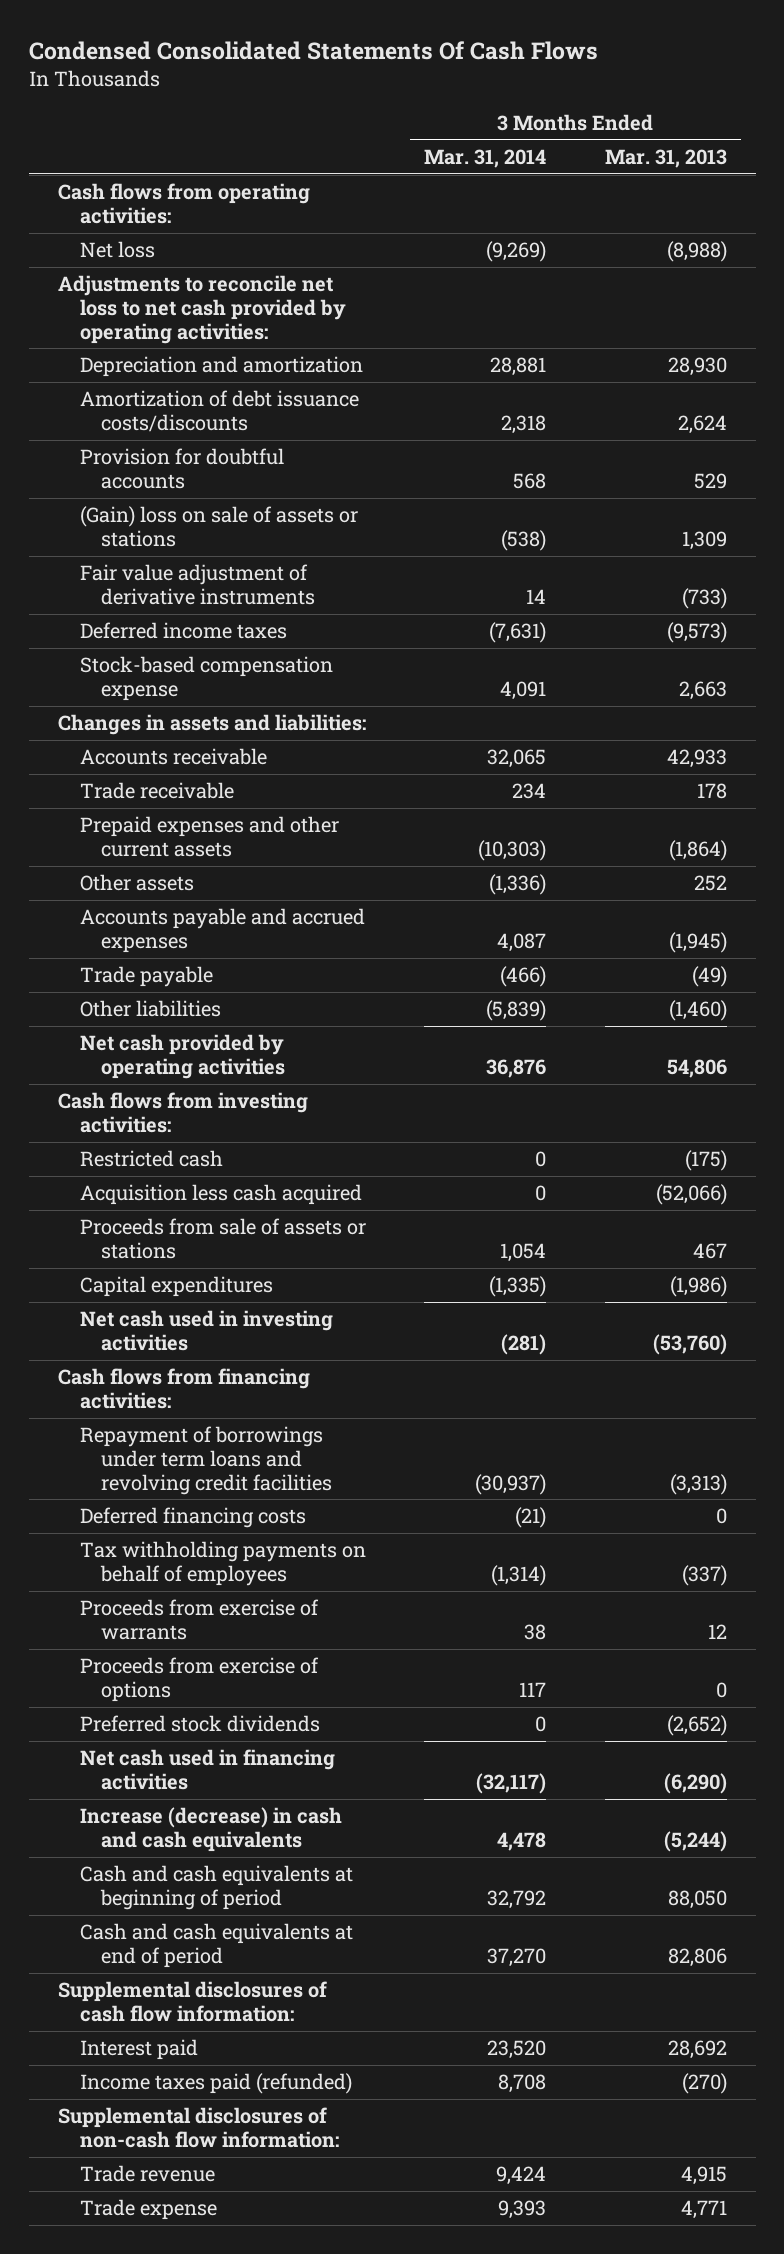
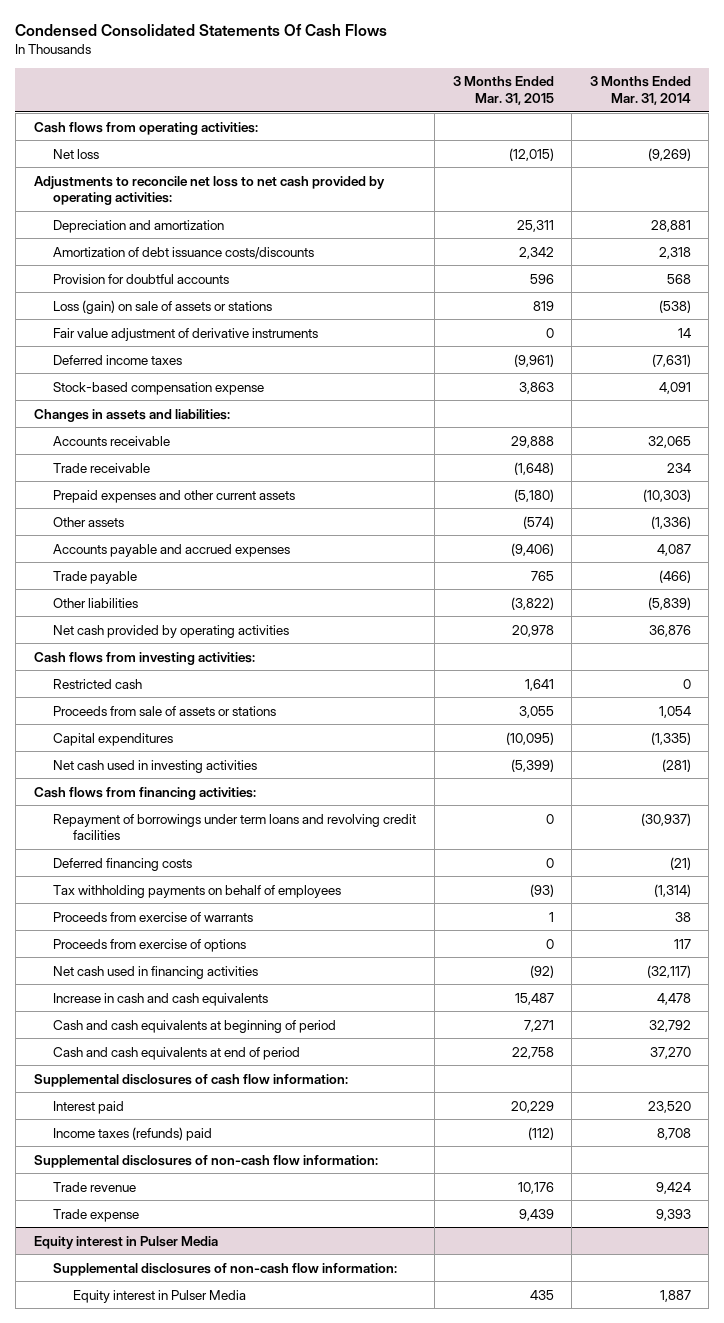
- | 3 Months Ended Mar. 31, 2014 | 3 Months Ended Mar. 31, 2013
+ | 3 Months Ended Mar. 31, 2015 | 3 Months Ended Mar. 31, 2014
- (Gain) loss on sale of assets or stations | (538) | 1,309
+ Loss (gain) on sale of assets or stations | 819 | (538)
- Acquisition less cash acquired | 0 | (52,066)
- Preferred stock dividends | 0 | (2,652)
- Increase (decrease) in cash and cash equivalents | 4,478 | (5,244)
+ Increase in cash and cash equivalents | 15,487 | 4,478
- Income taxes paid (refunded) | 8,708 | (270)
+ Income taxes (refunds) paid | (112) | 8,708
+ Equity interest in Pulser Media
+ Supplemental disclosures of non-cash flow information:
+ Equity interest in Pulser Media | 435 | 1,887

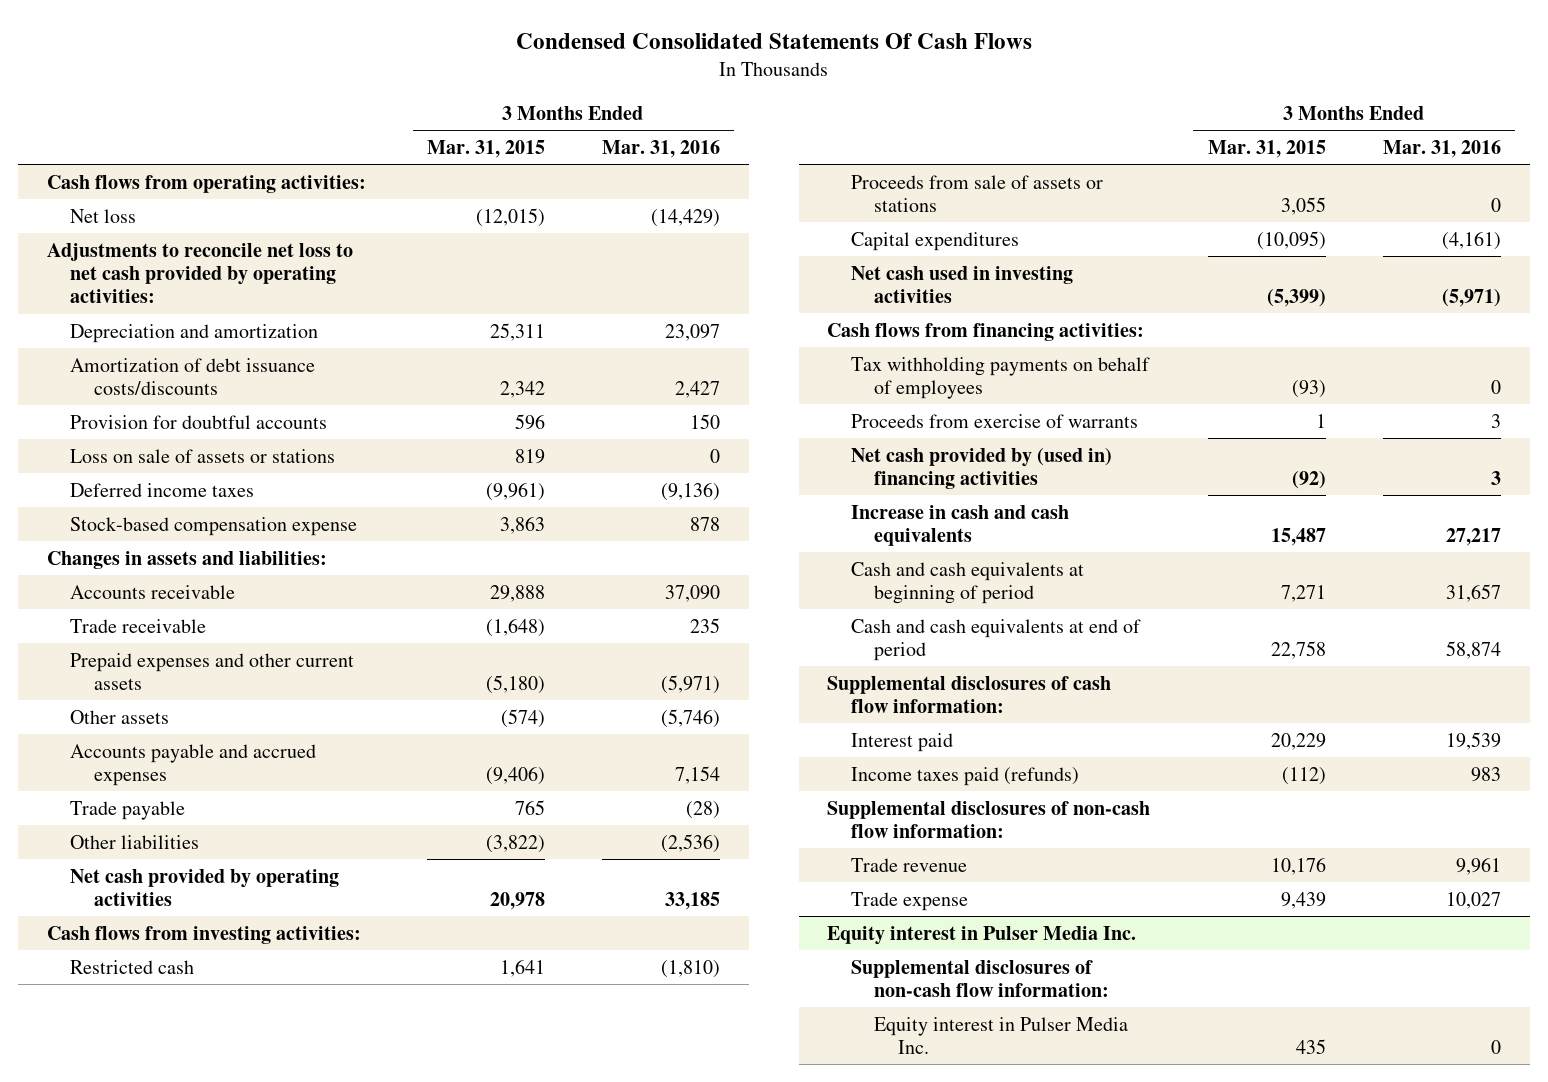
- | 3 Months Ended Mar. 31, 2015 | 3 Months Ended Mar. 31, 2014
+ | 3 Months Ended Mar. 31, 2015 | 3 Months Ended Mar. 31, 2016
- Loss (gain) on sale of assets or stations | 819 | (538)
- Fair value adjustment of derivative instruments | 0 | 14
+ Loss on sale of assets or stations | 819 | 0
- Repayment of borrowings under term loans and revolving credit facilities | 0 | (30,937)
- Deferred financing costs | 0 | (21)
- Proceeds from exercise of options | 0 | 117
- Net cash used in financing activities | (92) | (32,117)
+ Net cash provided by (used in) financing activities | (92) | 3
- Income taxes (refunds) paid | (112) | 8,708
+ Income taxes paid (refunds) | (112) | 983
- Equity interest in Pulser Media
+ Equity interest in Pulser Media Inc.
- Equity interest in Pulser Media | 435 | 1,887
+ Equity interest in Pulser Media Inc. | 435 | 0

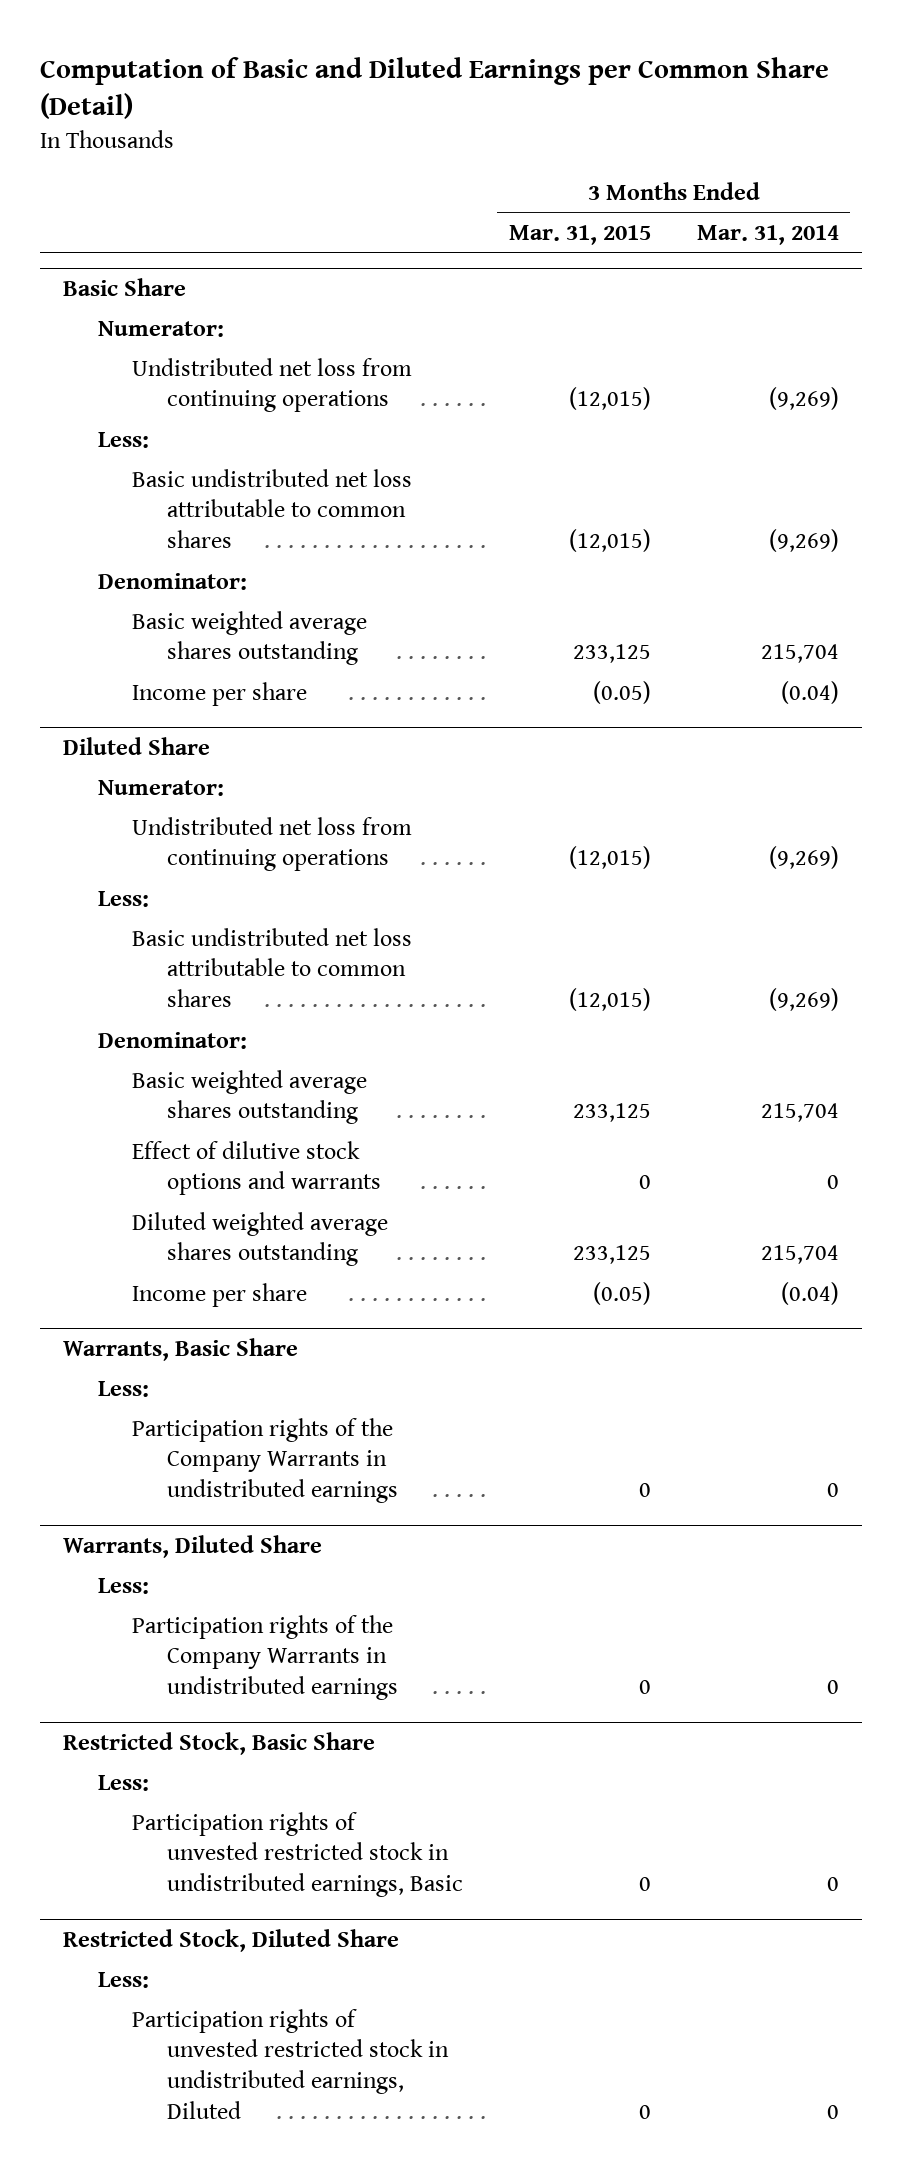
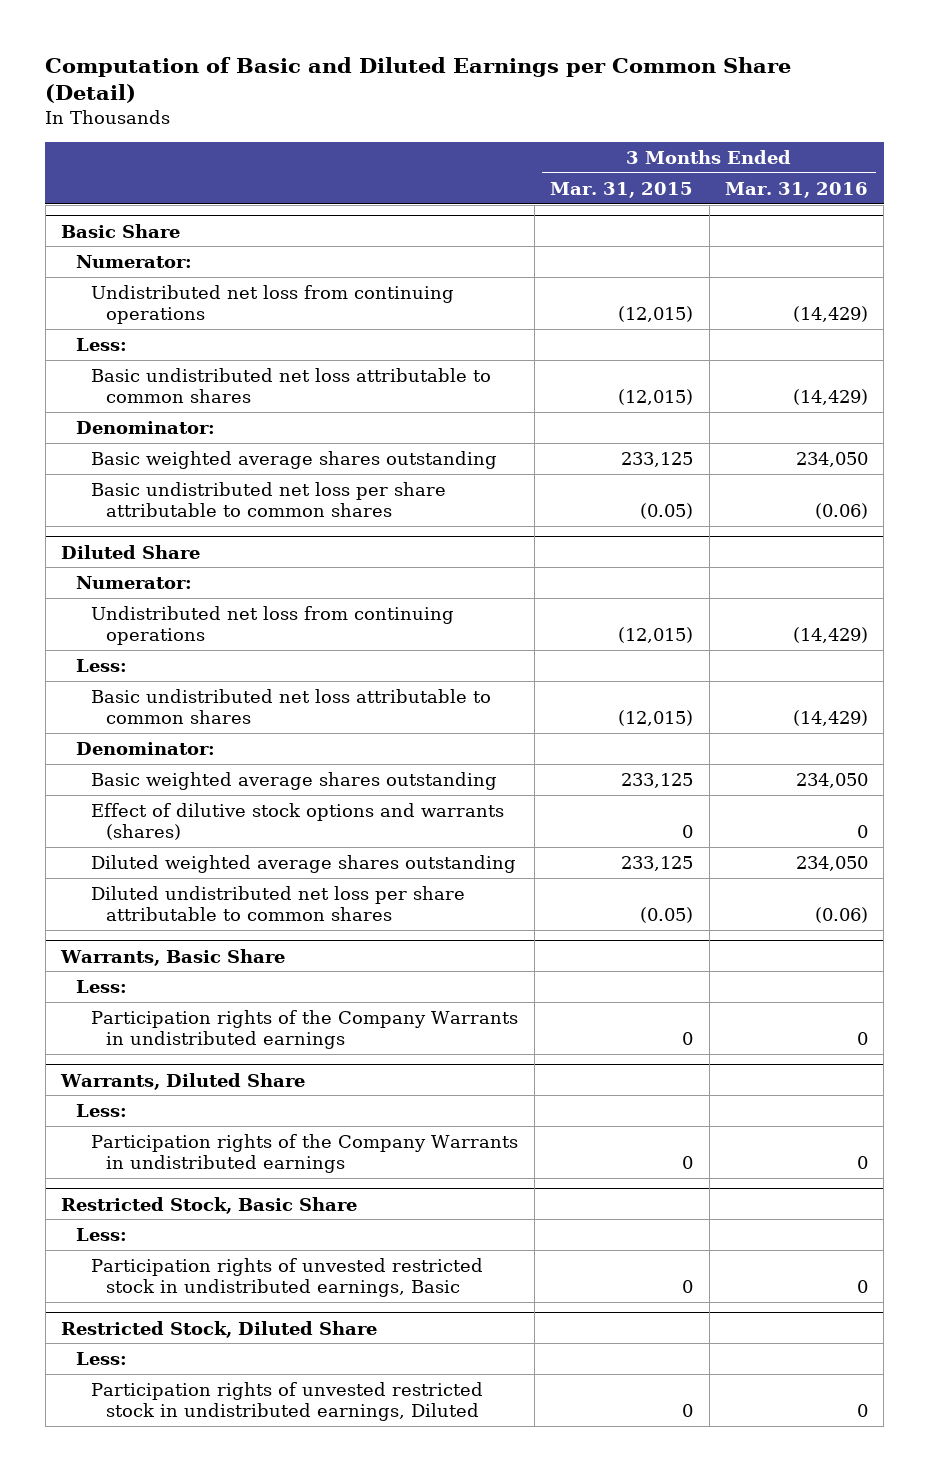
- | 3 Months Ended Mar. 31, 2015 | 3 Months Ended Mar. 31, 2014
+ | 3 Months Ended Mar. 31, 2015 | 3 Months Ended Mar. 31, 2016
@ Basic Share
- Income per share | (0.05) | (0.04)
+ Basic undistributed net loss per share attributable to common shares | (0.05) | (0.06)
@ Diluted Share
- Effect of dilutive stock options and warrants | 0 | 0
+ Effect of dilutive stock options and warrants (shares) | 0 | 0
- Income per share | (0.05) | (0.04)
+ Diluted undistributed net loss per share attributable to common shares | (0.05) | (0.06)

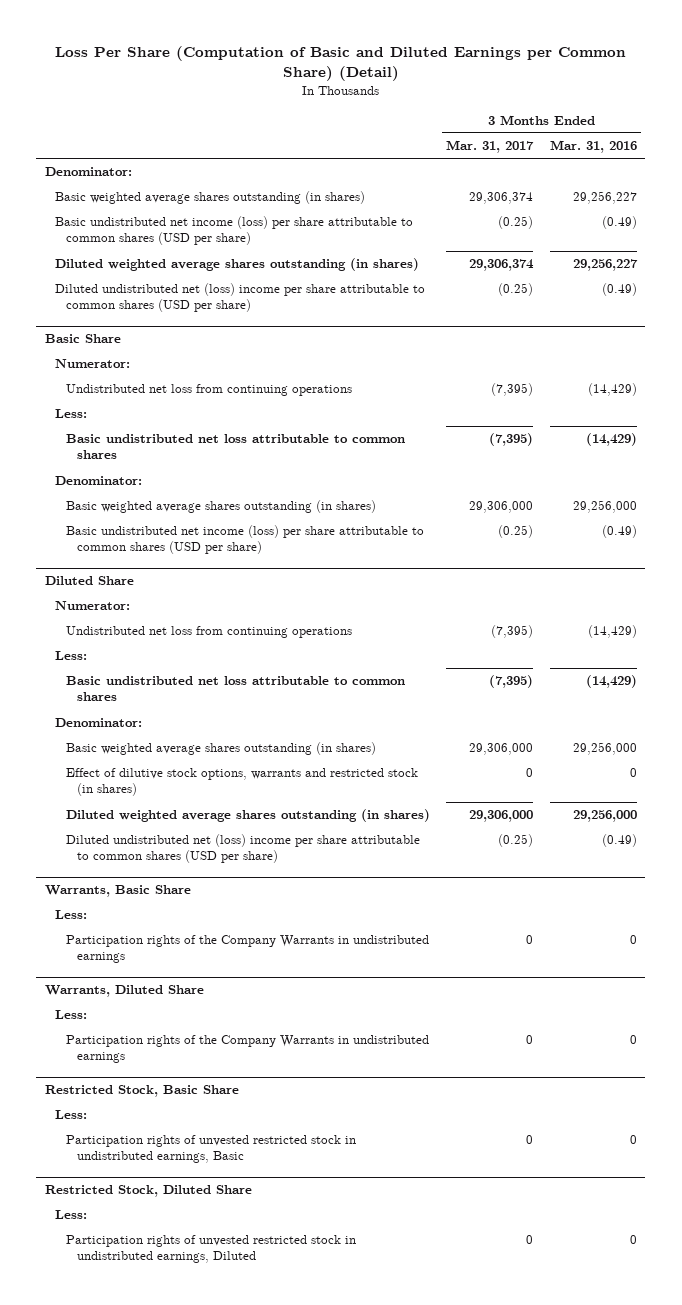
- Computation of Basic and Diluted Earnings per Common Share (Detail)
+ Loss Per Share (Computation of Basic and Diluted Earnings per Common Share) (Detail)
- | 3 Months Ended Mar. 31, 2015 | 3 Months Ended Mar. 31, 2016
+ | 3 Months Ended Mar. 31, 2017 | 3 Months Ended Mar. 31, 2016
+ Denominator:
+ Basic weighted average shares outstanding (in shares) | 29,306,374 | 29,256,227
+ Basic undistributed net income (loss) per share attributable to common shares (USD per share) | (0.25) | (0.49)
+ Diluted weighted average shares outstanding (in shares) | 29,306,374 | 29,256,227
+ Diluted undistributed net (loss) income per share attributable to common shares (USD per share) | (0.25) | (0.49)
@ Basic Share
- Basic weighted average shares outstanding | 233,125 | 234,050
- Basic undistributed net loss per share attributable to common shares | (0.05) | (0.06)
+ Basic weighted average shares outstanding (in shares) | 29,306,000 | 29,256,000
+ Basic undistributed net income (loss) per share attributable to common shares (USD per share) | (0.25) | (0.49)
@ Diluted Share
- Basic weighted average shares outstanding | 233,125 | 234,050
- Effect of dilutive stock options and warrants (shares) | 0 | 0
- Diluted weighted average shares outstanding | 233,125 | 234,050
- Diluted undistributed net loss per share attributable to common shares | (0.05) | (0.06)
+ Basic weighted average shares outstanding (in shares) | 29,306,000 | 29,256,000
+ Effect of dilutive stock options, warrants and restricted stock (in shares) | 0 | 0
+ Diluted weighted average shares outstanding (in shares) | 29,306,000 | 29,256,000
+ Diluted undistributed net (loss) income per share attributable to common shares (USD per share) | (0.25) | (0.49)

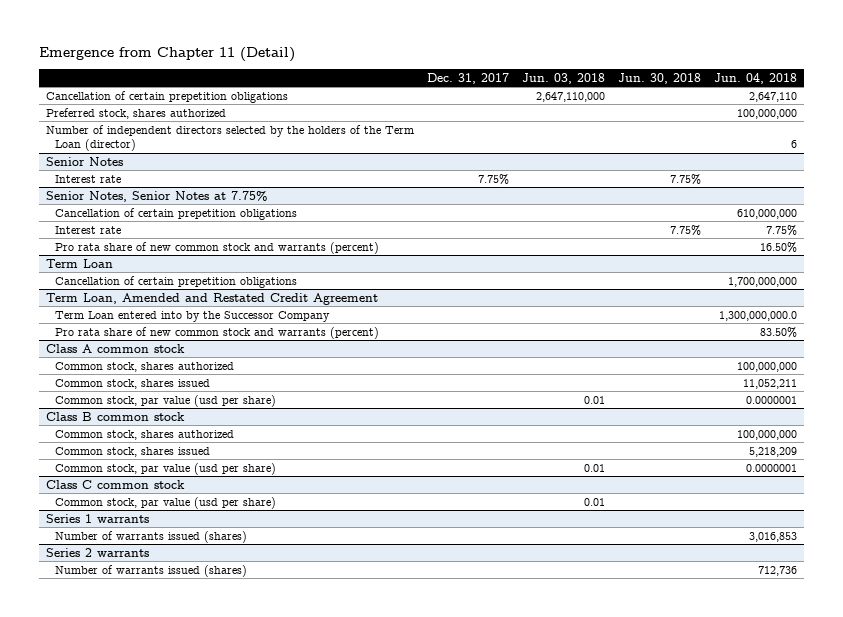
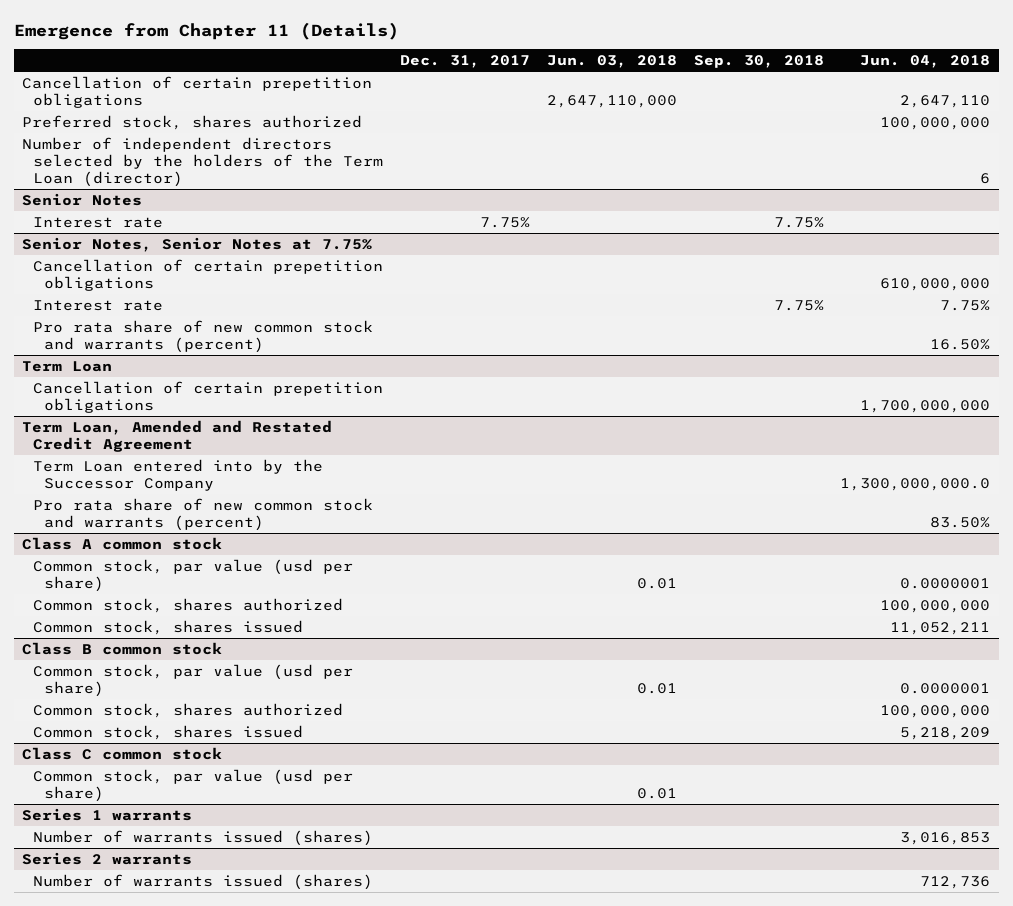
- Emergence from Chapter 11 (Detail)
+ Emergence from Chapter 11 (Details)
- | Dec. 31, 2017 | Jun. 03, 2018 | Jun. 30, 2018 | Jun. 04, 2018
+ | Dec. 31, 2017 | Jun. 03, 2018 | Sep. 30, 2018 | Jun. 04, 2018
@ Class A common stock
moved up: Common stock, par value (usd per share) | | 0.01 | | 0.0000001
@ Class B common stock
moved up: Common stock, par value (usd per share) | | 0.01 | | 0.0000001

